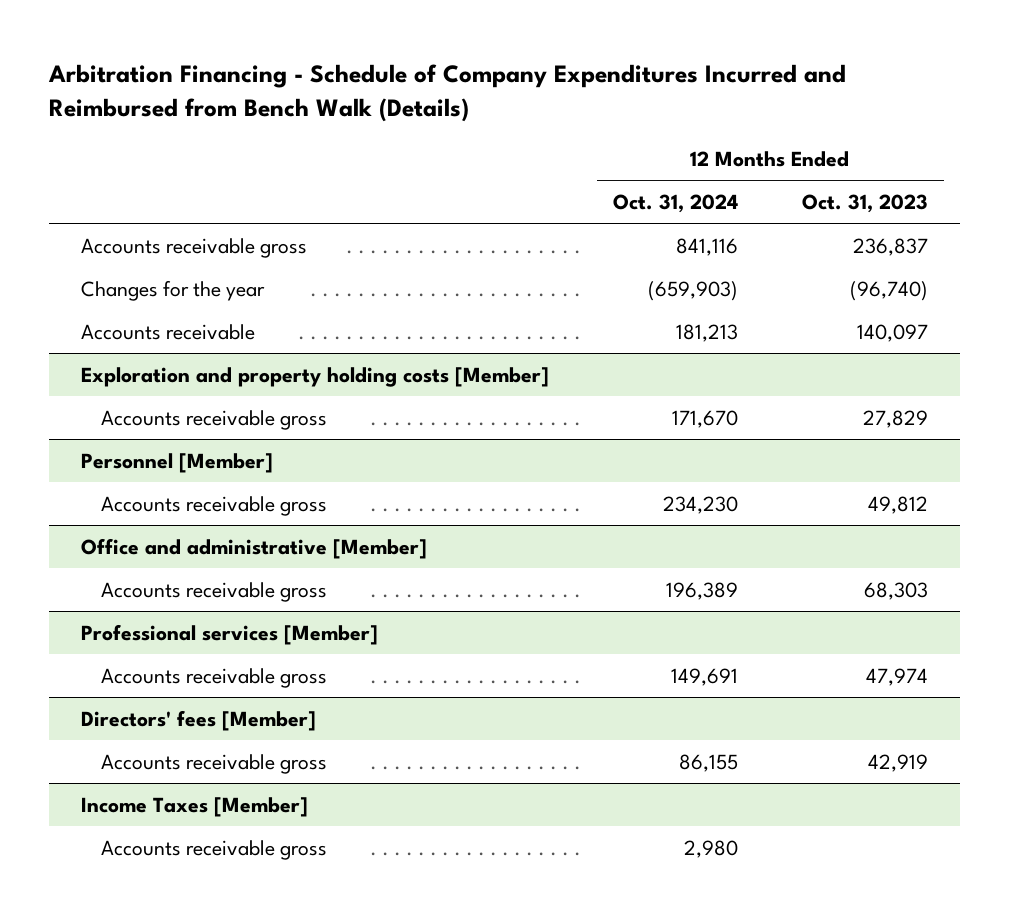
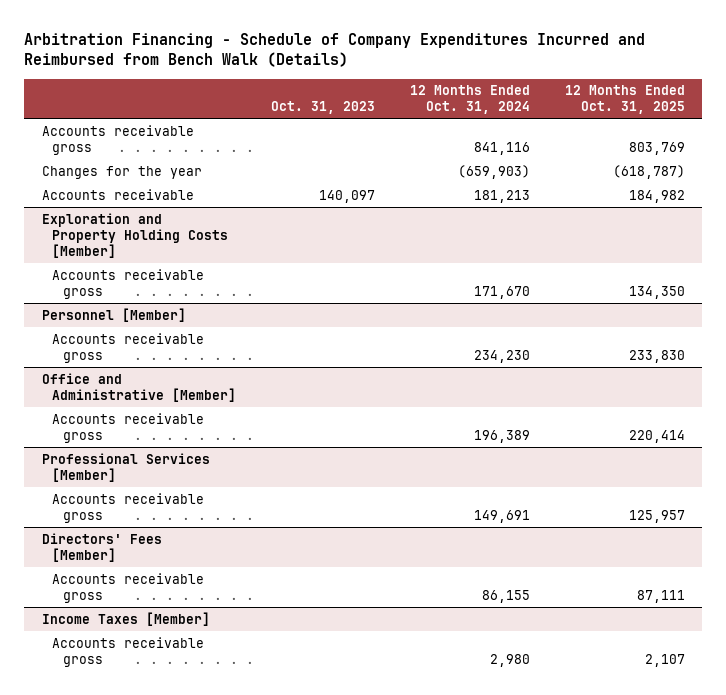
- | 12 Months Ended Oct. 31, 2024 | 12 Months Ended Oct. 31, 2023
+ | Oct. 31, 2023 | 12 Months Ended Oct. 31, 2024 | 12 Months Ended Oct. 31, 2025
- Exploration and property holding costs [Member]
+ Exploration and Property Holding Costs [Member]
- Office and administrative [Member]
+ Office and Administrative [Member]
- Professional services [Member]
+ Professional Services [Member]
- Directors' fees [Member]
+ Directors' Fees [Member]

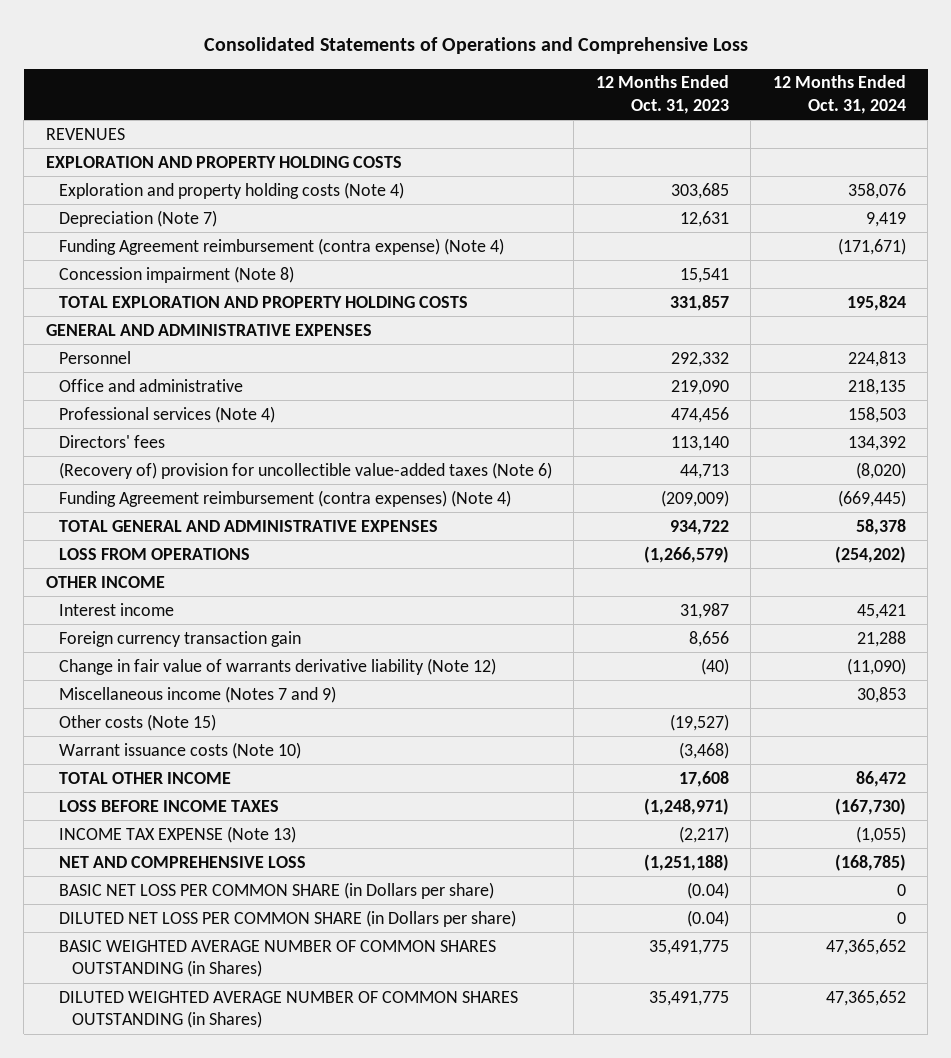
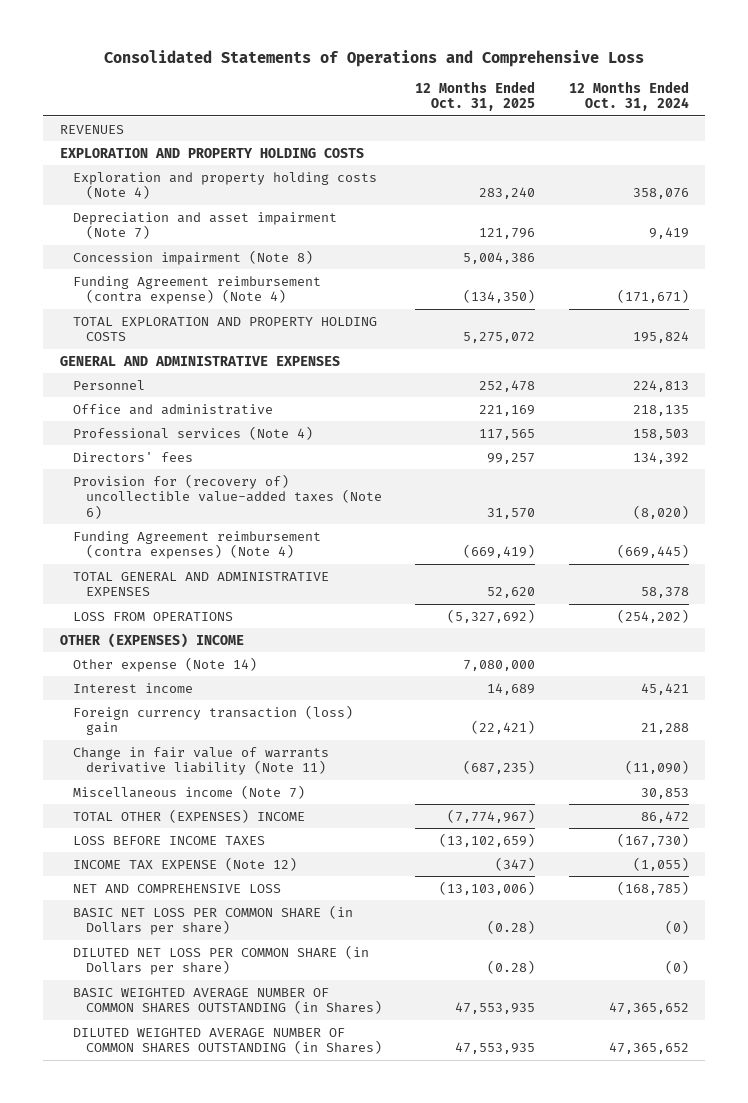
- | 12 Months Ended Oct. 31, 2023 | 12 Months Ended Oct. 31, 2024
+ | 12 Months Ended Oct. 31, 2025 | 12 Months Ended Oct. 31, 2024
- Depreciation (Note 7) | 12,631 | 9,419
+ Depreciation and asset impairment (Note 7) | 121,796 | 9,419
moved down: Funding Agreement reimbursement (contra expense) (Note 4) | (134,350) | (171,671)
- (Recovery of) provision for uncollectible value-added taxes (Note 6) | 44,713 | (8,020)
+ Provision for (recovery of) uncollectible value-added taxes (Note 6) | 31,570 | (8,020)
- OTHER INCOME
+ OTHER (EXPENSES) INCOME
+ Other expense (Note 14) | 7,080,000 |
- Foreign currency transaction gain | 8,656 | 21,288
- Change in fair value of warrants derivative liability (Note 12) | (40) | (11,090)
- Miscellaneous income (Notes 7 and 9) | | 30,853
- Other costs (Note 15) | (19,527) |
- Warrant issuance costs (Note 10) | (3,468) |
- TOTAL OTHER INCOME | 17,608 | 86,472
+ Foreign currency transaction (loss) gain | (22,421) | 21,288
+ Change in fair value of warrants derivative liability (Note 11) | (687,235) | (11,090)
+ Miscellaneous income (Note 7) | | 30,853
+ TOTAL OTHER (EXPENSES) INCOME | (7,774,967) | 86,472
- INCOME TAX EXPENSE (Note 13) | (2,217) | (1,055)
+ INCOME TAX EXPENSE (Note 12) | (347) | (1,055)
- BASIC NET LOSS PER COMMON SHARE (in Dollars per share) | (0.04) | 0
- DILUTED NET LOSS PER COMMON SHARE (in Dollars per share) | (0.04) | 0
+ BASIC NET LOSS PER COMMON SHARE (in Dollars per share) | (0.28) | (0)
+ DILUTED NET LOSS PER COMMON SHARE (in Dollars per share) | (0.28) | (0)

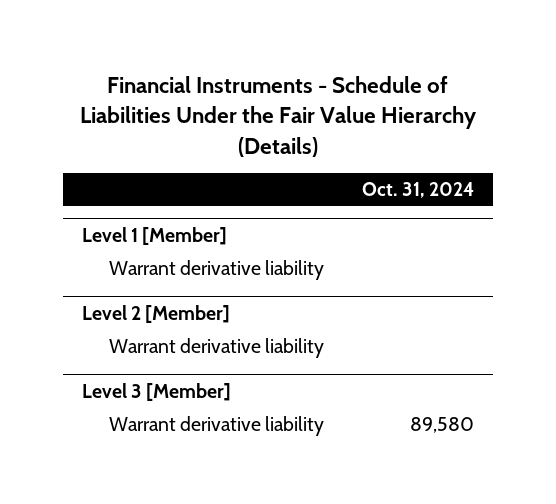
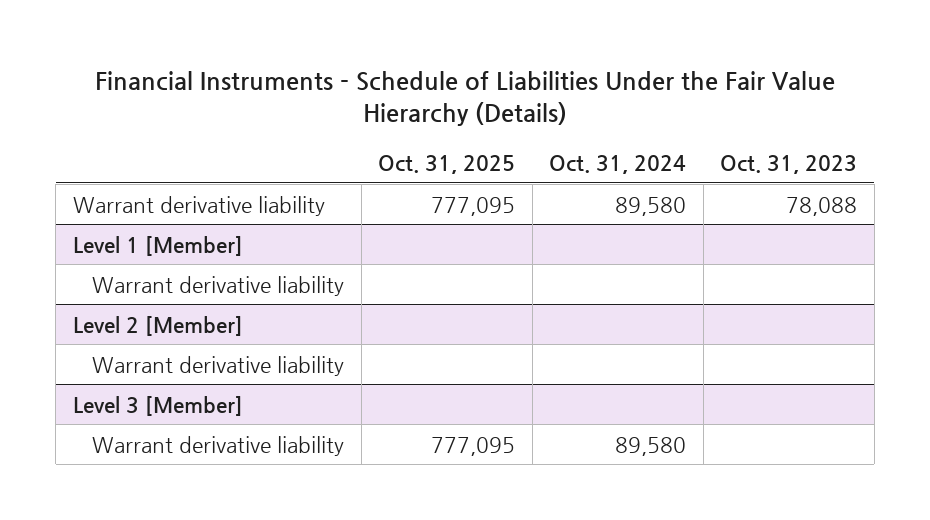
- | Oct. 31, 2024
+ | Oct. 31, 2025 | Oct. 31, 2024 | Oct. 31, 2023
+ Warrant derivative liability | 777,095 | 89,580 | 78,088

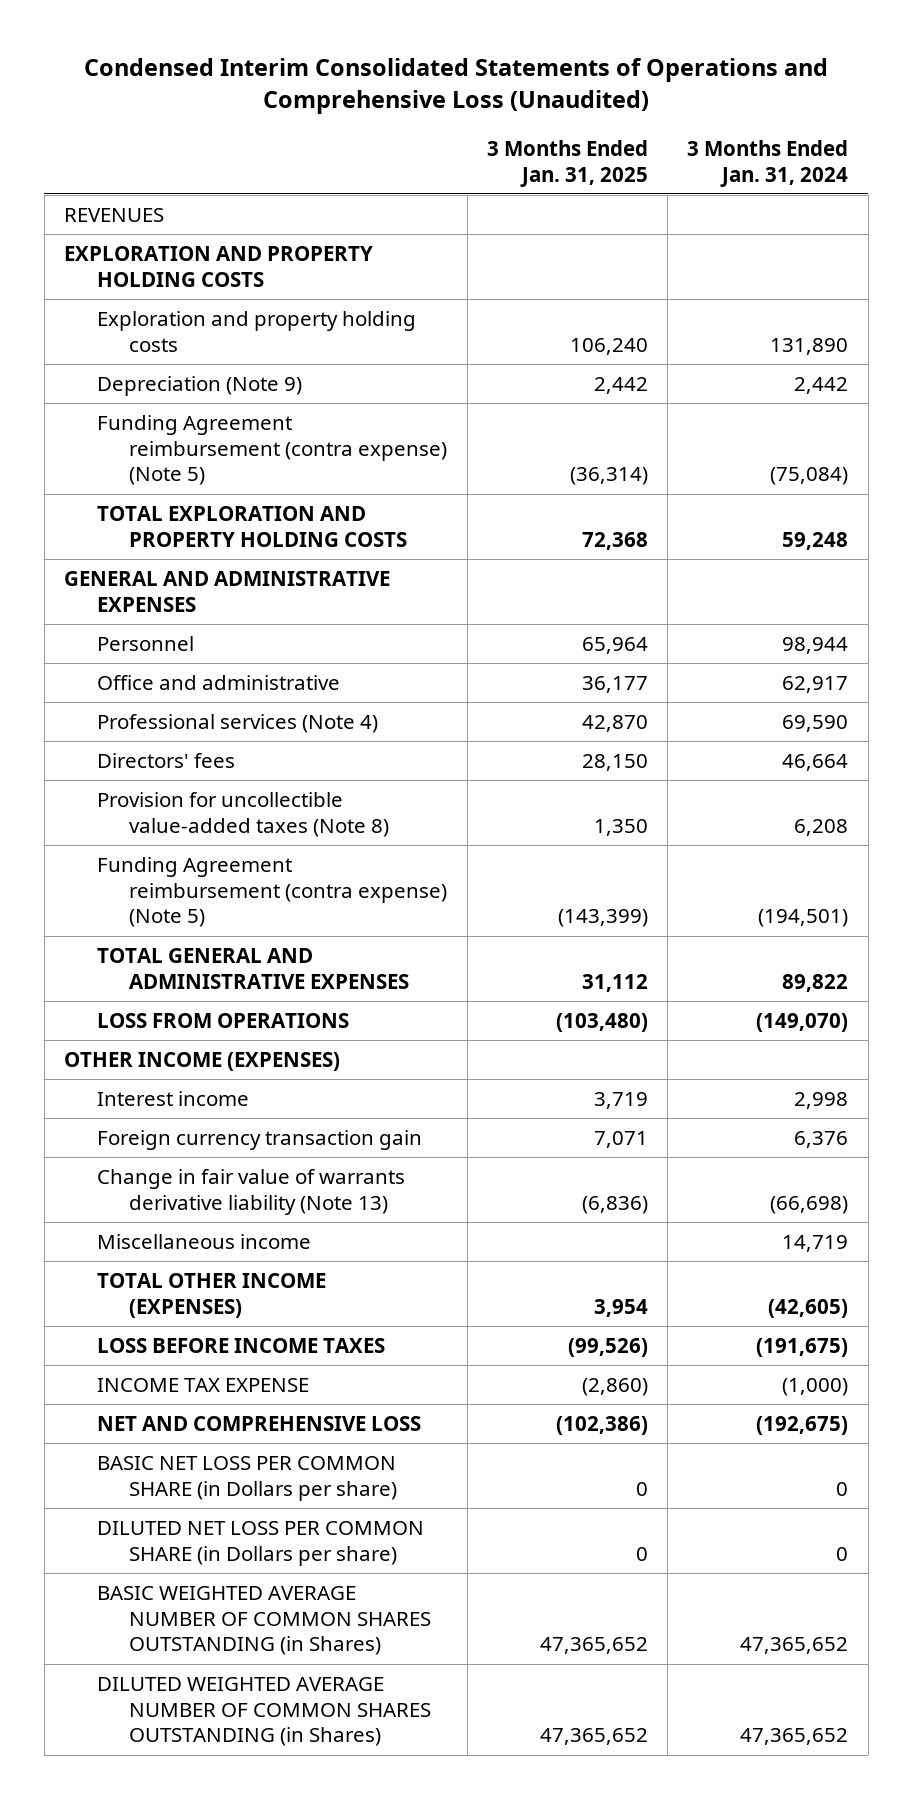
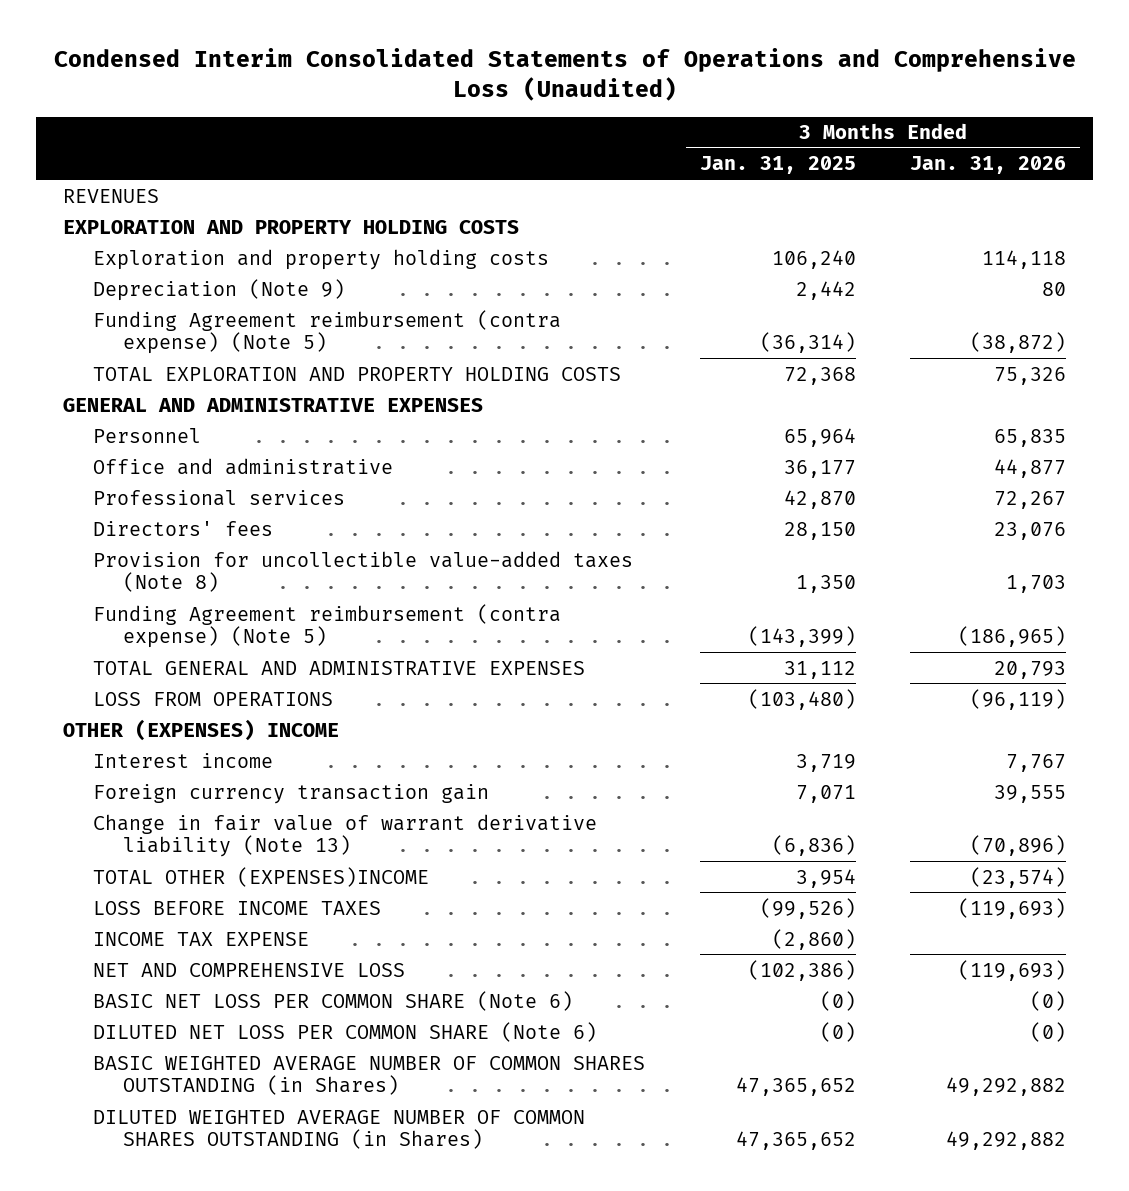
- | 3 Months Ended Jan. 31, 2025 | 3 Months Ended Jan. 31, 2024
+ | 3 Months Ended Jan. 31, 2025 | 3 Months Ended Jan. 31, 2026
- Professional services (Note 4) | 42,870 | 69,590
+ Professional services | 42,870 | 72,267
- OTHER INCOME (EXPENSES)
+ OTHER (EXPENSES) INCOME
- Change in fair value of warrants derivative liability (Note 13) | (6,836) | (66,698)
- Miscellaneous income | | 14,719
- TOTAL OTHER INCOME (EXPENSES) | 3,954 | (42,605)
+ Change in fair value of warrant derivative liability (Note 13) | (6,836) | (70,896)
+ TOTAL OTHER (EXPENSES)INCOME | 3,954 | (23,574)
- BASIC NET LOSS PER COMMON SHARE (in Dollars per share) | 0 | 0
- DILUTED NET LOSS PER COMMON SHARE (in Dollars per share) | 0 | 0
+ BASIC NET LOSS PER COMMON SHARE (Note 6) | (0) | (0)
+ DILUTED NET LOSS PER COMMON SHARE (Note 6) | (0) | (0)

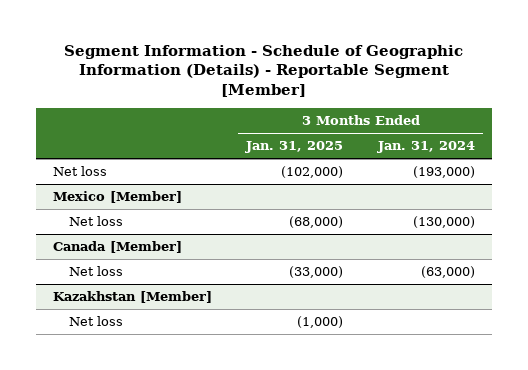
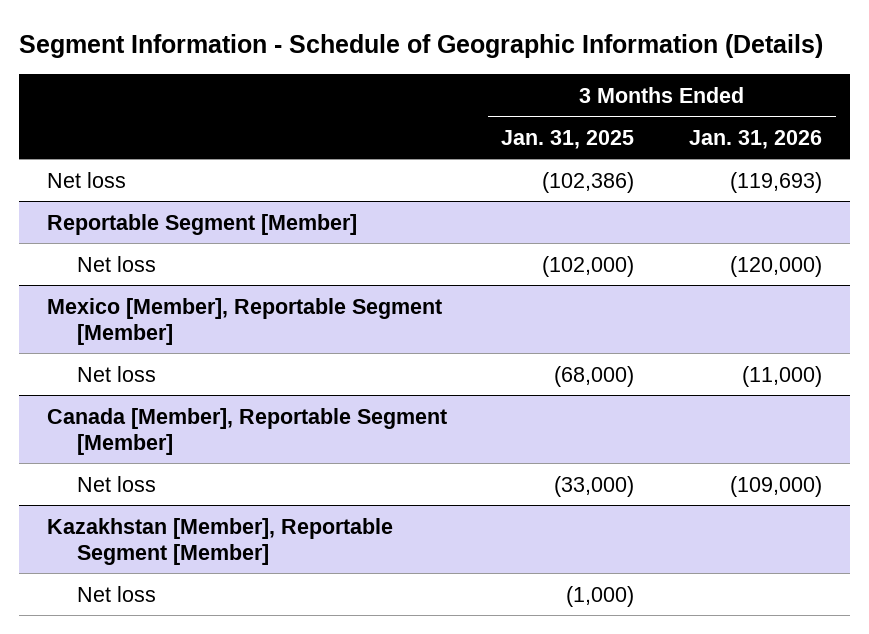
- Segment Information - Schedule of Geographic Information (Details) - Reportable Segment [Member]
+ Segment Information - Schedule of Geographic Information (Details)
- | 3 Months Ended Jan. 31, 2025 | 3 Months Ended Jan. 31, 2024
+ | 3 Months Ended Jan. 31, 2025 | 3 Months Ended Jan. 31, 2026
+ Net loss | (102,386) | (119,693)
+ Reportable Segment [Member]
- Mexico [Member]
+ Mexico [Member], Reportable Segment [Member]
- Canada [Member]
+ Canada [Member], Reportable Segment [Member]
- Kazakhstan [Member]
+ Kazakhstan [Member], Reportable Segment [Member]

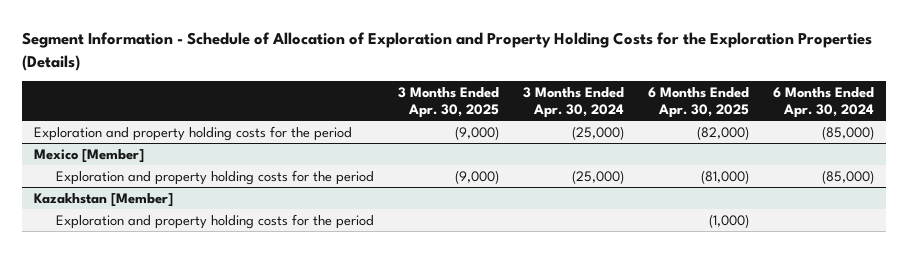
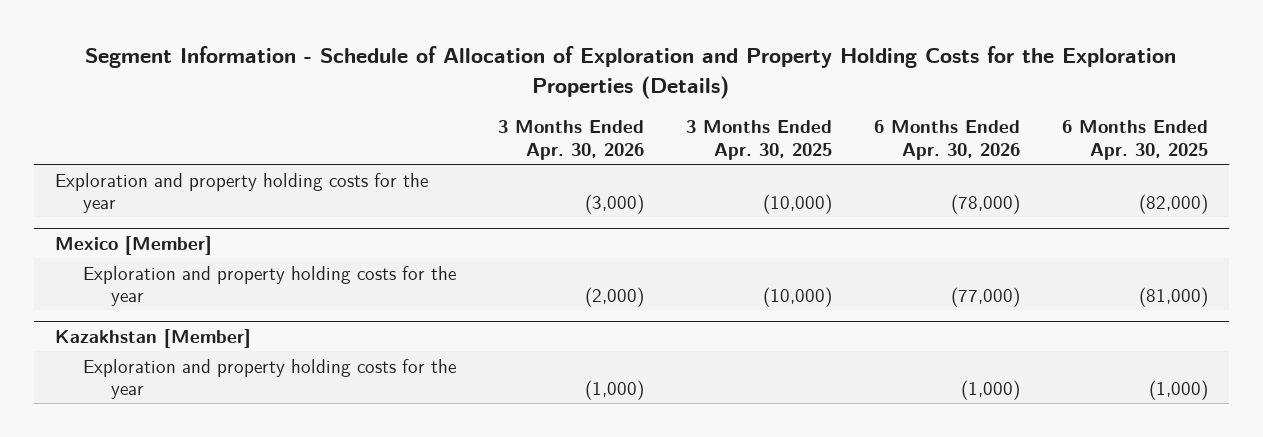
- | 3 Months Ended Apr. 30, 2025 | 3 Months Ended Apr. 30, 2024 | 6 Months Ended Apr. 30, 2025 | 6 Months Ended Apr. 30, 2024
+ | 3 Months Ended Apr. 30, 2026 | 3 Months Ended Apr. 30, 2025 | 6 Months Ended Apr. 30, 2026 | 6 Months Ended Apr. 30, 2025
- Exploration and property holding costs for the period | (9,000) | (25,000) | (82,000) | (85,000)
+ Exploration and property holding costs for the year | (3,000) | (10,000) | (78,000) | (82,000)
@ Mexico [Member]
- Exploration and property holding costs for the period | (9,000) | (25,000) | (81,000) | (85,000)
+ Exploration and property holding costs for the year | (2,000) | (10,000) | (77,000) | (81,000)
@ Kazakhstan [Member]
- Exploration and property holding costs for the period | | | (1,000) |
+ Exploration and property holding costs for the year | (1,000) | | (1,000) | (1,000)

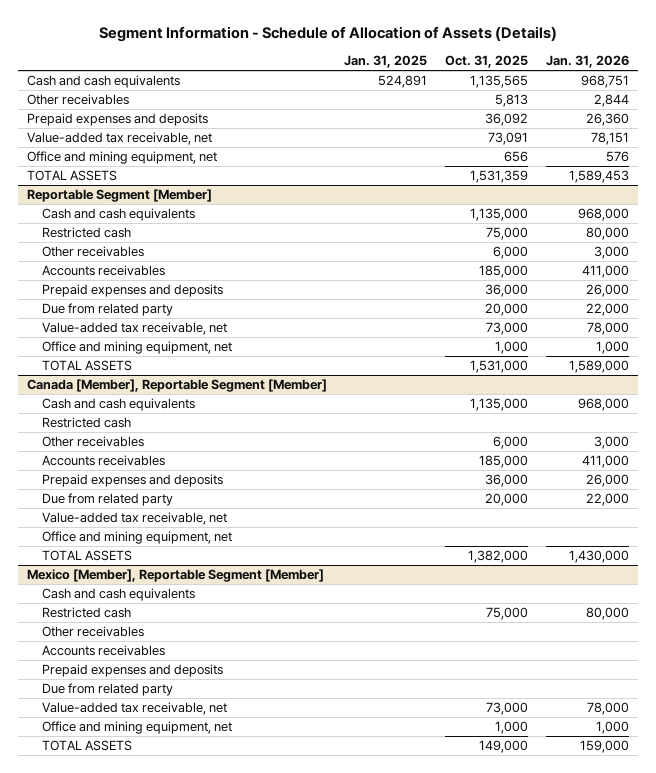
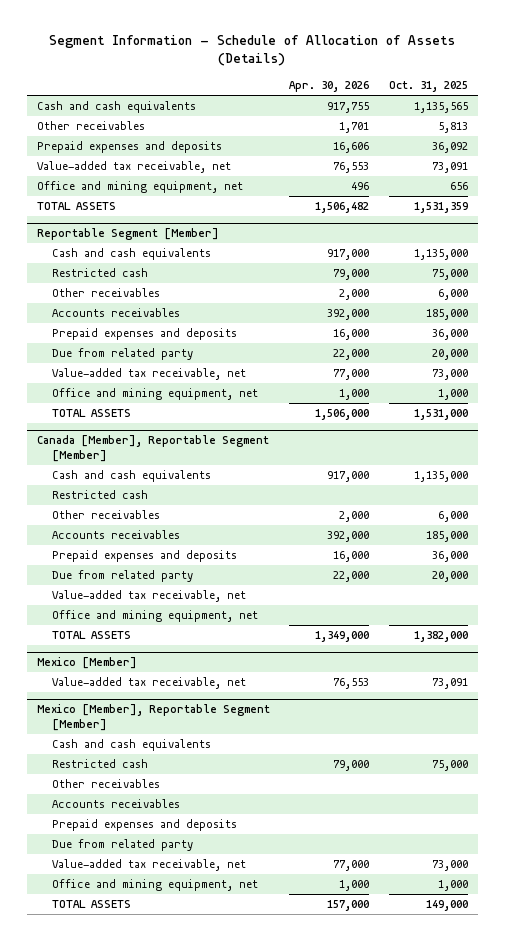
- | Jan. 31, 2025 | Oct. 31, 2025 | Jan. 31, 2026
+ | Apr. 30, 2026 | Oct. 31, 2025
+ Mexico [Member]
+ Value-added tax receivable, net | 76,553 | 73,091

